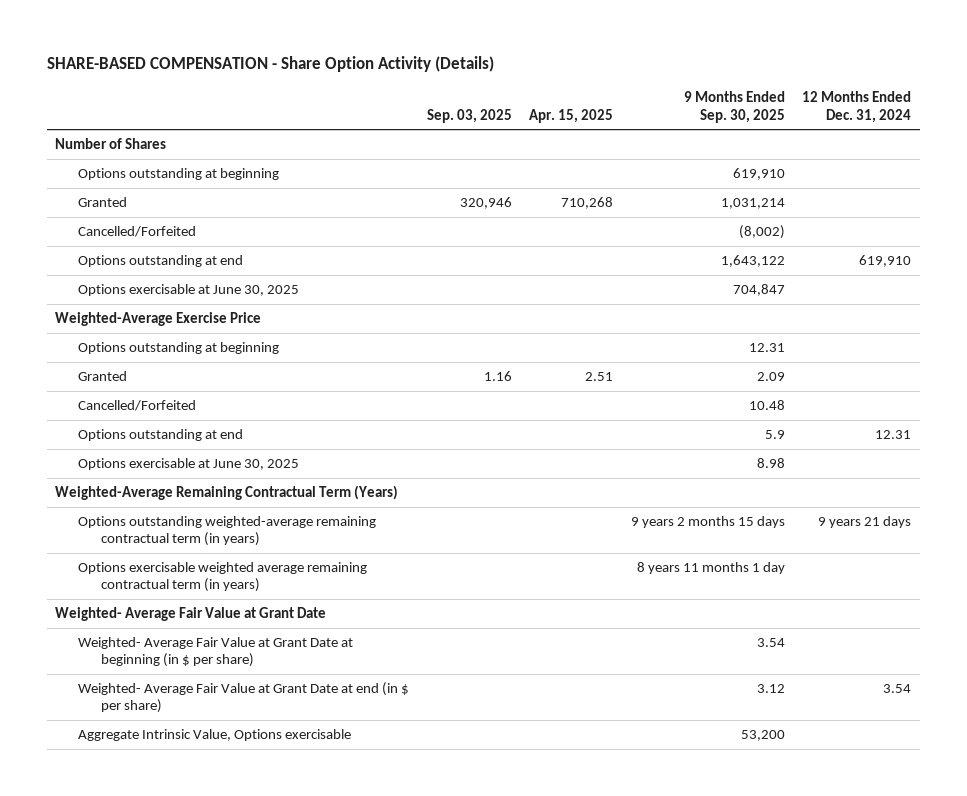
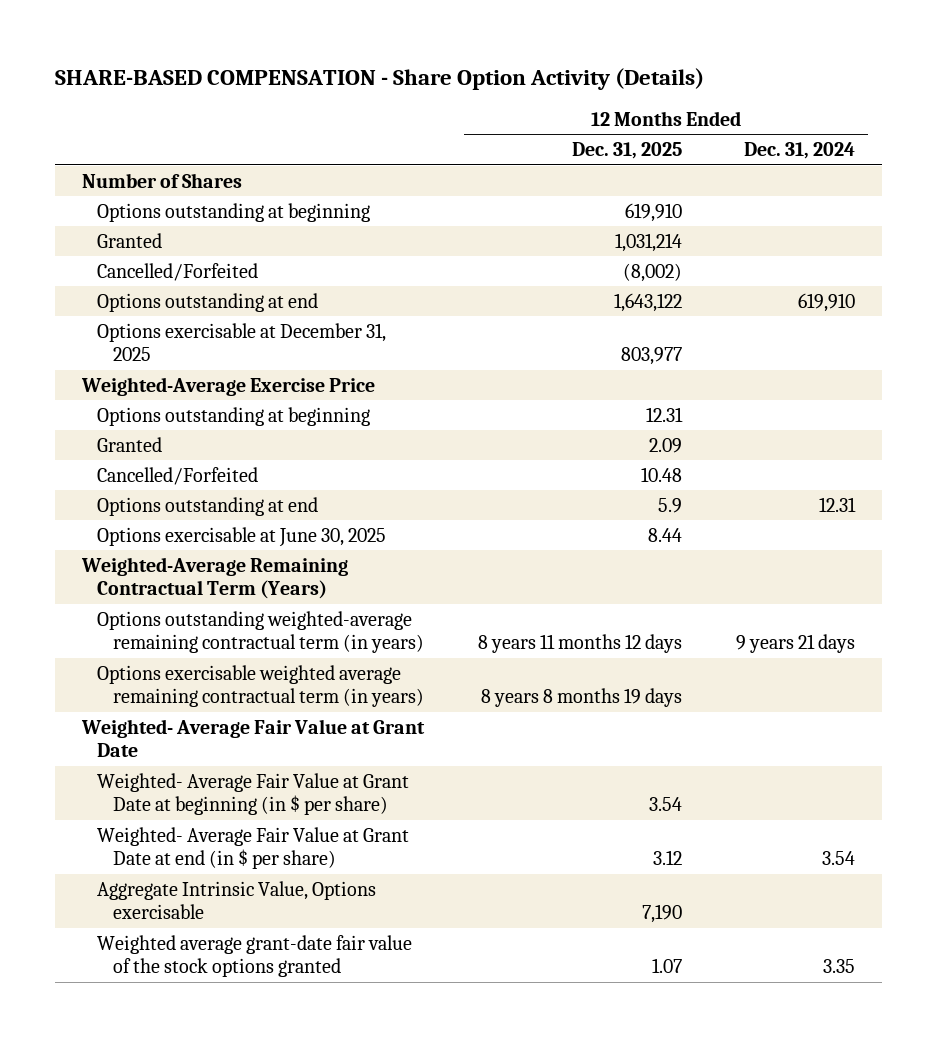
- | Sep. 03, 2025 | Apr. 15, 2025 | 9 Months Ended Sep. 30, 2025 | 12 Months Ended Dec. 31, 2024
+ | 12 Months Ended Dec. 31, 2025 | 12 Months Ended Dec. 31, 2024
- Options exercisable at June 30, 2025 | | | 704,847 |
+ Options exercisable at December 31, 2025 | 803,977 |
+ Weighted average grant-date fair value of the stock options granted | 1.07 | 3.35

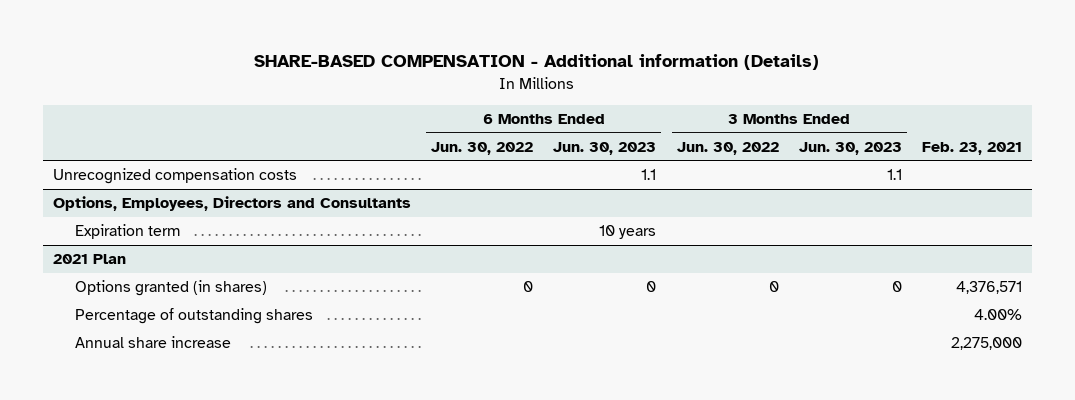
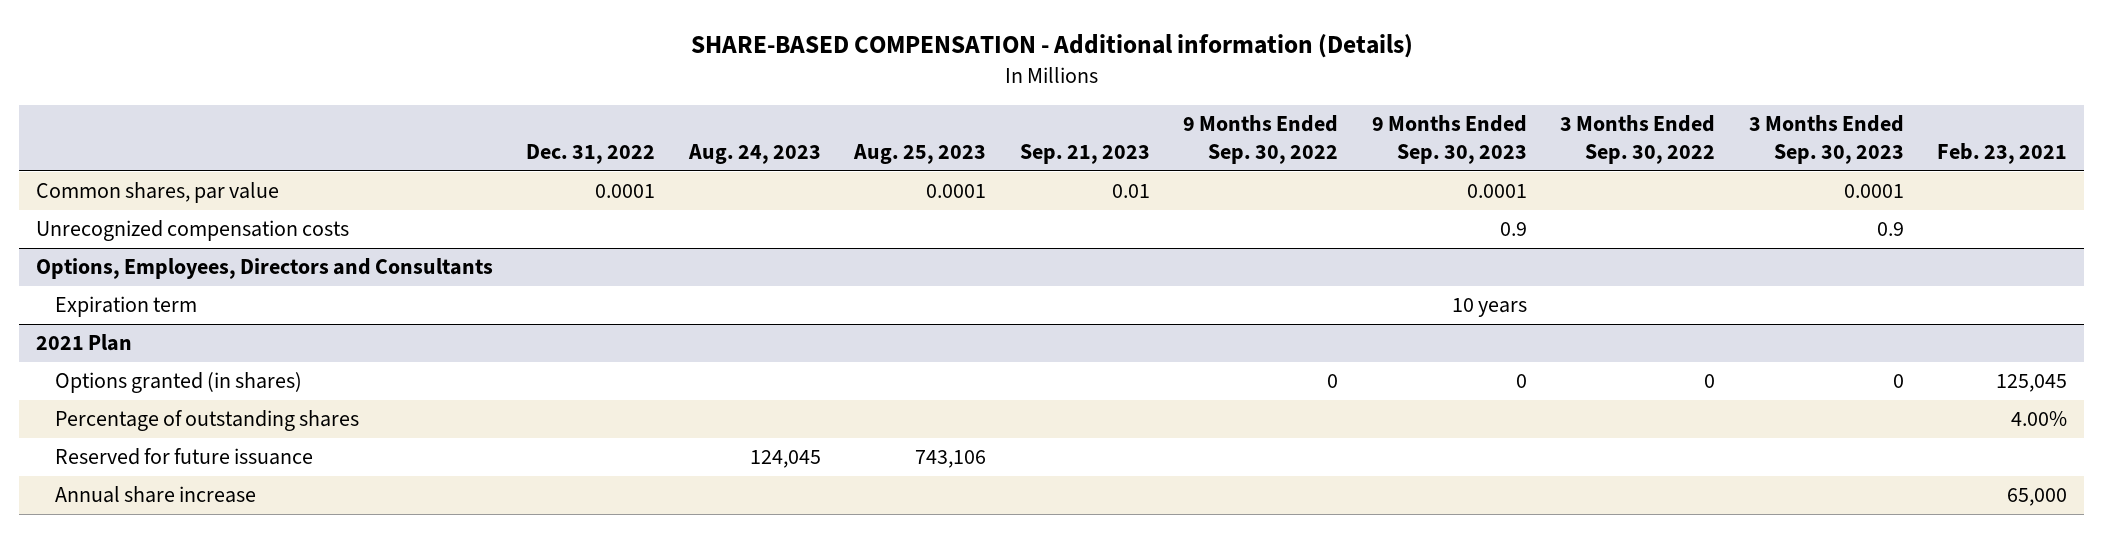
- | 6 Months Ended Jun. 30, 2022 | 6 Months Ended Jun. 30, 2023 | 3 Months Ended Jun. 30, 2022 | 3 Months Ended Jun. 30, 2023 | Feb. 23, 2021
+ | Dec. 31, 2022 | Aug. 24, 2023 | Aug. 25, 2023 | Sep. 21, 2023 | 9 Months Ended Sep. 30, 2022 | 9 Months Ended Sep. 30, 2023 | 3 Months Ended Sep. 30, 2022 | 3 Months Ended Sep. 30, 2023 | Feb. 23, 2021
+ Common shares, par value | 0.0001 | | 0.0001 | 0.01 | | 0.0001 | | 0.0001 |
@ 2021 Plan
- Options granted (in shares) | 0 | 0 | 0 | 0 | 4,376,571
+ Options granted (in shares) | | | | | 0 | 0 | 0 | 0 | 125,045
- Annual share increase | | | | | 2,275,000
+ Reserved for future issuance | | 124,045 | 743,106 | | | | | |
+ Annual share increase | | | | | | | | | 65,000

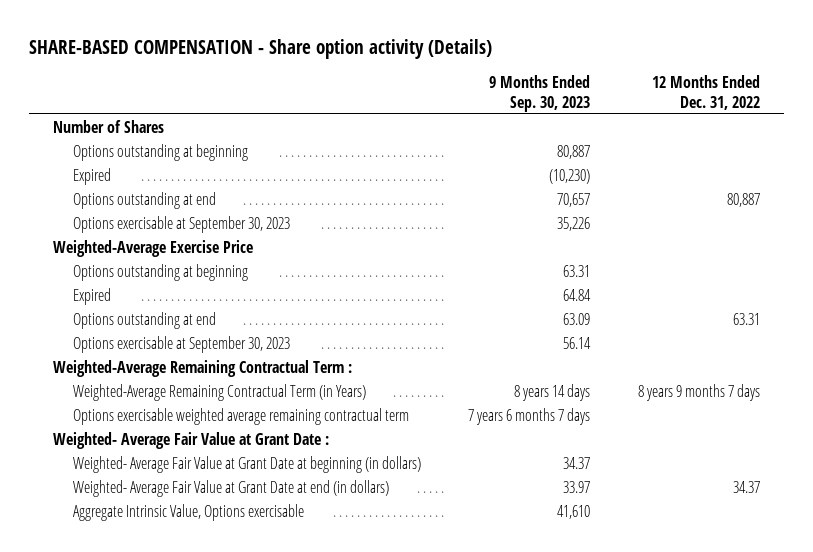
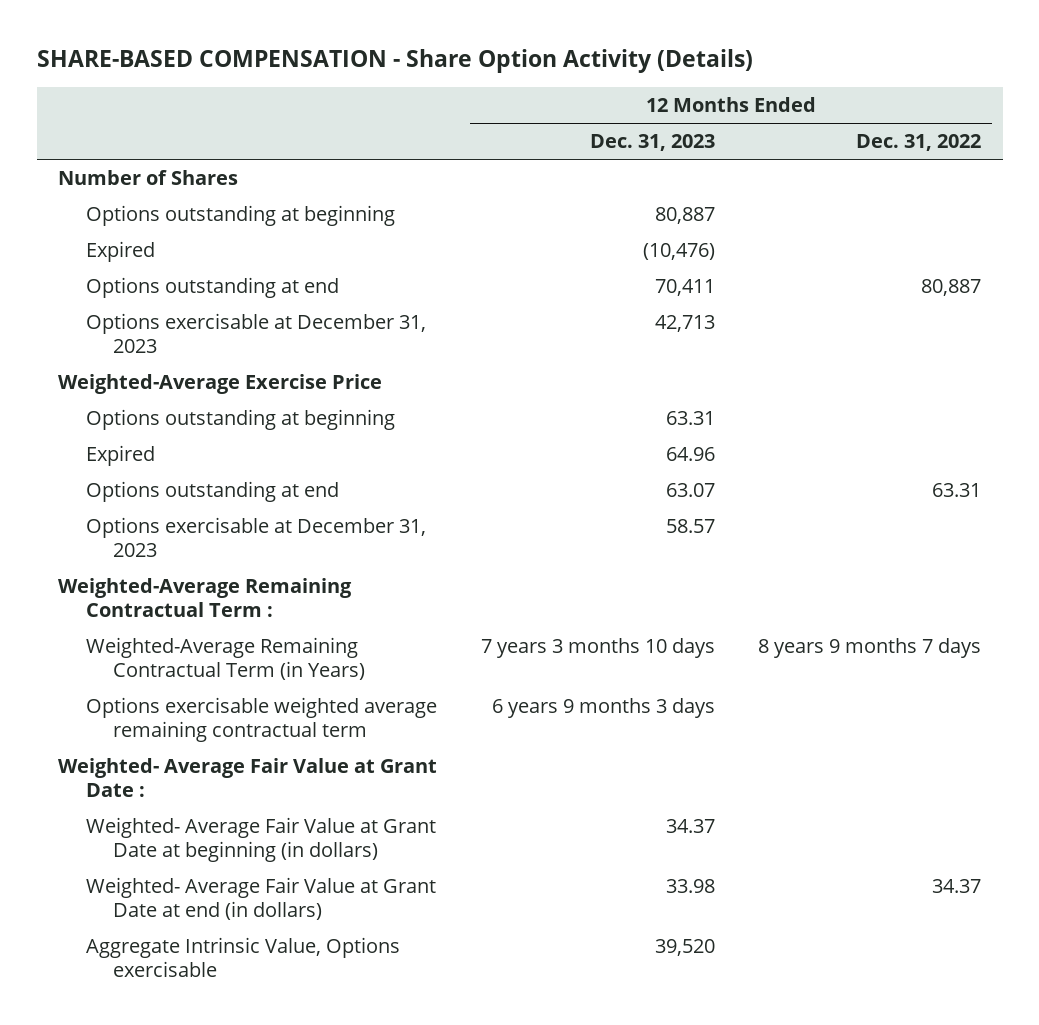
- SHARE-BASED COMPENSATION - Share option activity (Details)
+ SHARE-BASED COMPENSATION - Share Option Activity (Details)
- | 9 Months Ended Sep. 30, 2023 | 12 Months Ended Dec. 31, 2022
+ | 12 Months Ended Dec. 31, 2023 | 12 Months Ended Dec. 31, 2022
- Options exercisable at September 30, 2023 | 35,226 |
+ Options exercisable at December 31, 2023 | 42,713 |
- Options exercisable at September 30, 2023 | 56.14 |
+ Options exercisable at December 31, 2023 | 58.57 |

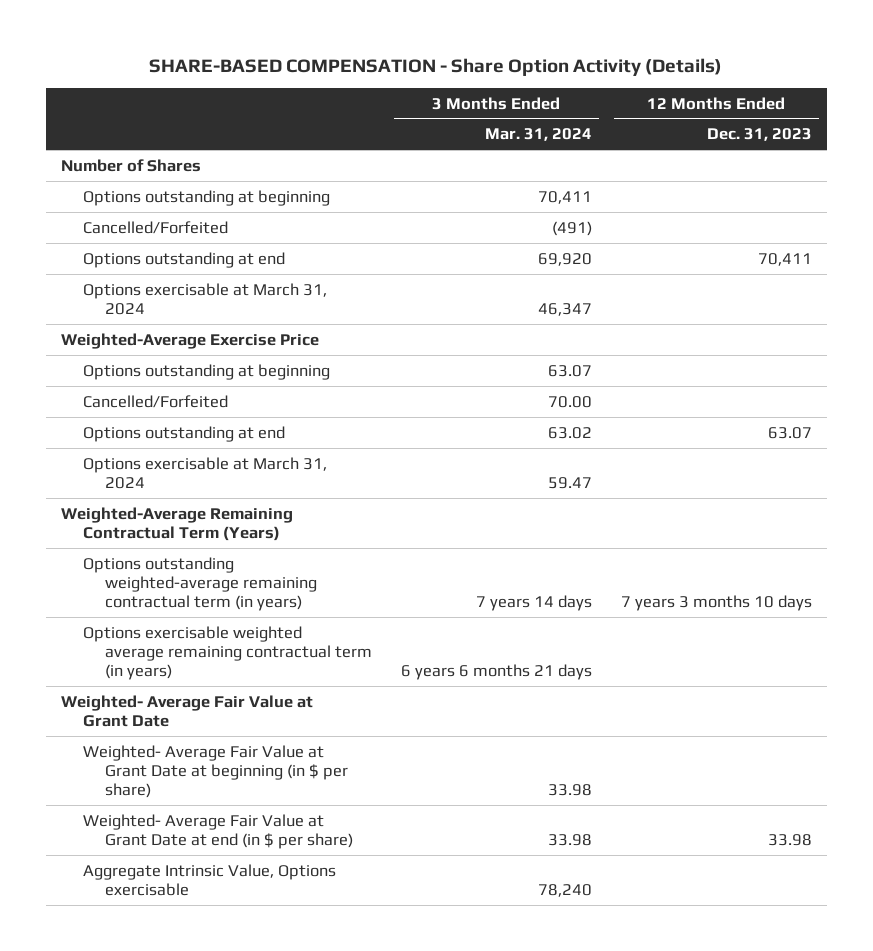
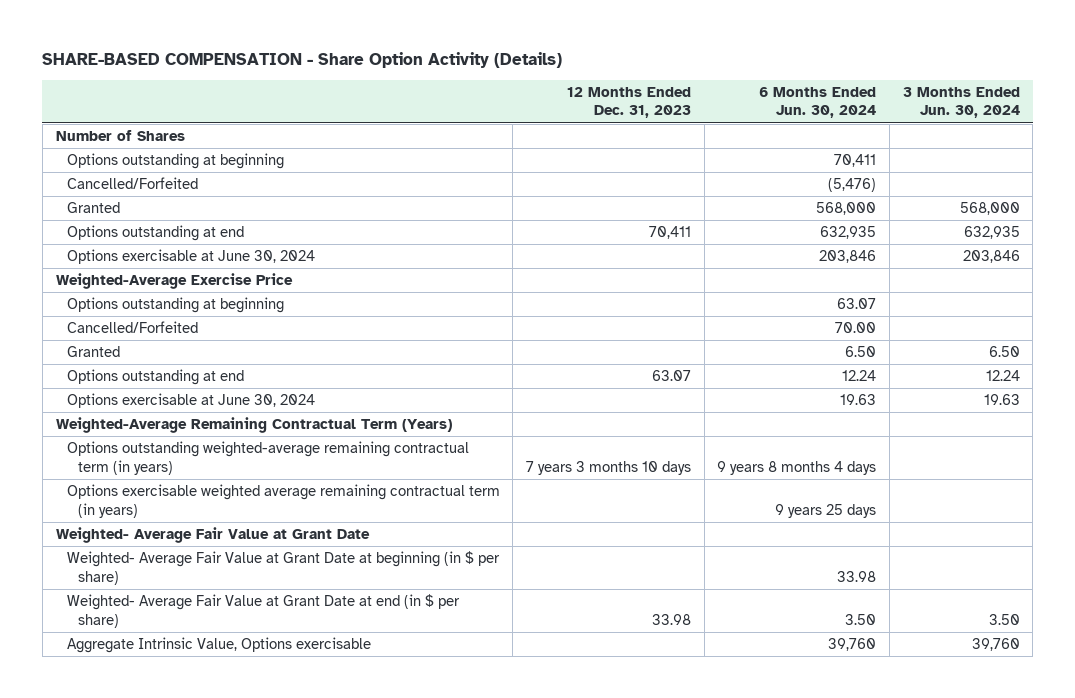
- | 3 Months Ended Mar. 31, 2024 | 12 Months Ended Dec. 31, 2023
+ | 12 Months Ended Dec. 31, 2023 | 6 Months Ended Jun. 30, 2024 | 3 Months Ended Jun. 30, 2024
+ Granted | | 568,000 | 568,000
- Options exercisable at March 31, 2024 | 46,347 |
+ Options exercisable at June 30, 2024 | | 203,846 | 203,846
+ Granted | | 6.50 | 6.50
- Options exercisable at March 31, 2024 | 59.47 |
+ Options exercisable at June 30, 2024 | | 19.63 | 19.63

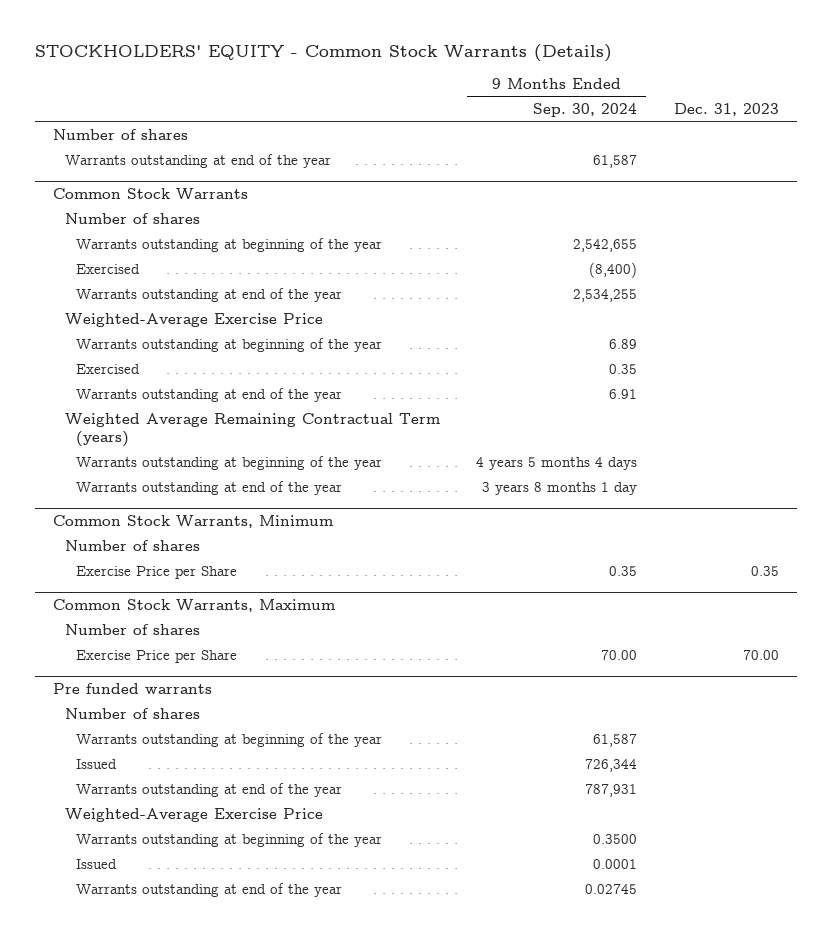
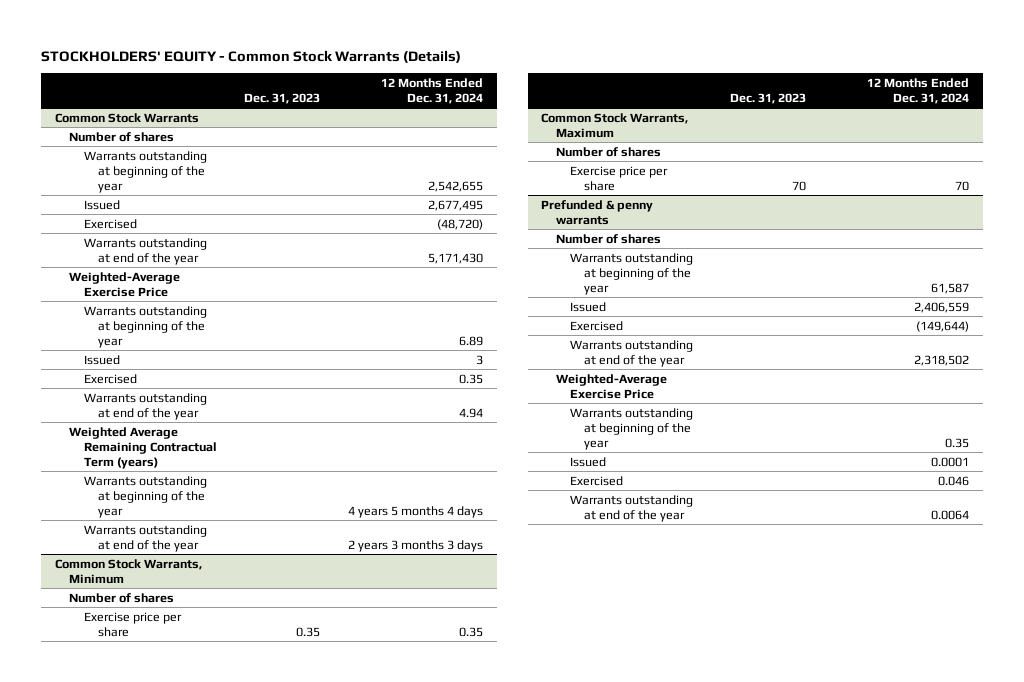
- | 9 Months Ended Sep. 30, 2024 | Dec. 31, 2023
+ | Dec. 31, 2023 | 12 Months Ended Dec. 31, 2024
- Number of shares
- Warrants outstanding at end of the year | 61,587 |
@ Common Stock Warrants
+ Issued | | 2,677,495
+ Issued | | 3
@ Common Stock Warrants, Minimum
- Exercise Price per Share | 0.35 | 0.35
+ Exercise price per share | 0.35 | 0.35
@ Common Stock Warrants, Maximum
- Exercise Price per Share | 70.00 | 70.00
- Pre funded warrants
- Number of shares
- Warrants outstanding at beginning of the year | 61,587 |
- Issued | 726,344 |
- Warrants outstanding at end of the year | 787,931 |
- Weighted-Average Exercise Price
- Warrants outstanding at beginning of the year | 0.3500 |
- Issued | 0.0001 |
- Warrants outstanding at end of the year | 0.02745 |
@ Common Stock Warrants, Maximum
+ Exercise price per share | 70 | 70
+ Prefunded & penny warrants
+ Number of shares
+ Warrants outstanding at beginning of the year | | 61,587
+ Issued | | 2,406,559
+ Exercised | | (149,644)
+ Warrants outstanding at end of the year | | 2,318,502
+ Weighted-Average Exercise Price
+ Warrants outstanding at beginning of the year | | 0.35
+ Issued | | 0.0001
+ Exercised | | 0.046
+ Warrants outstanding at end of the year | | 0.0064

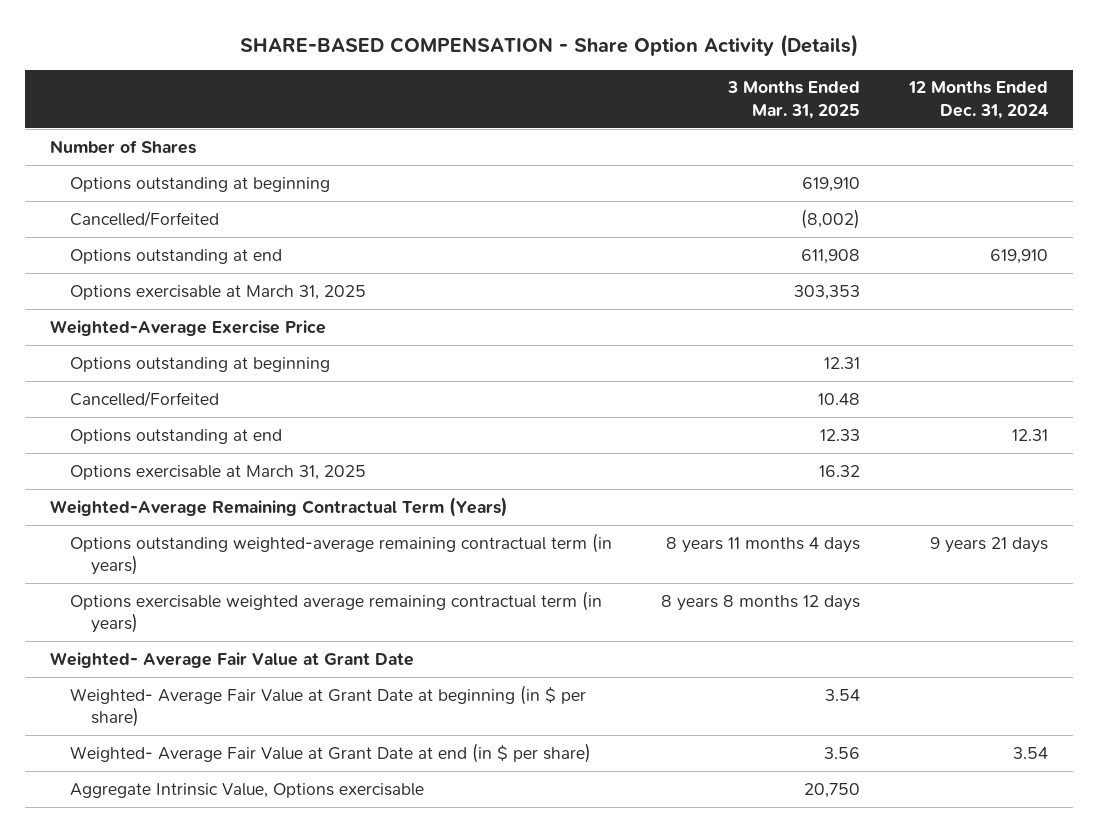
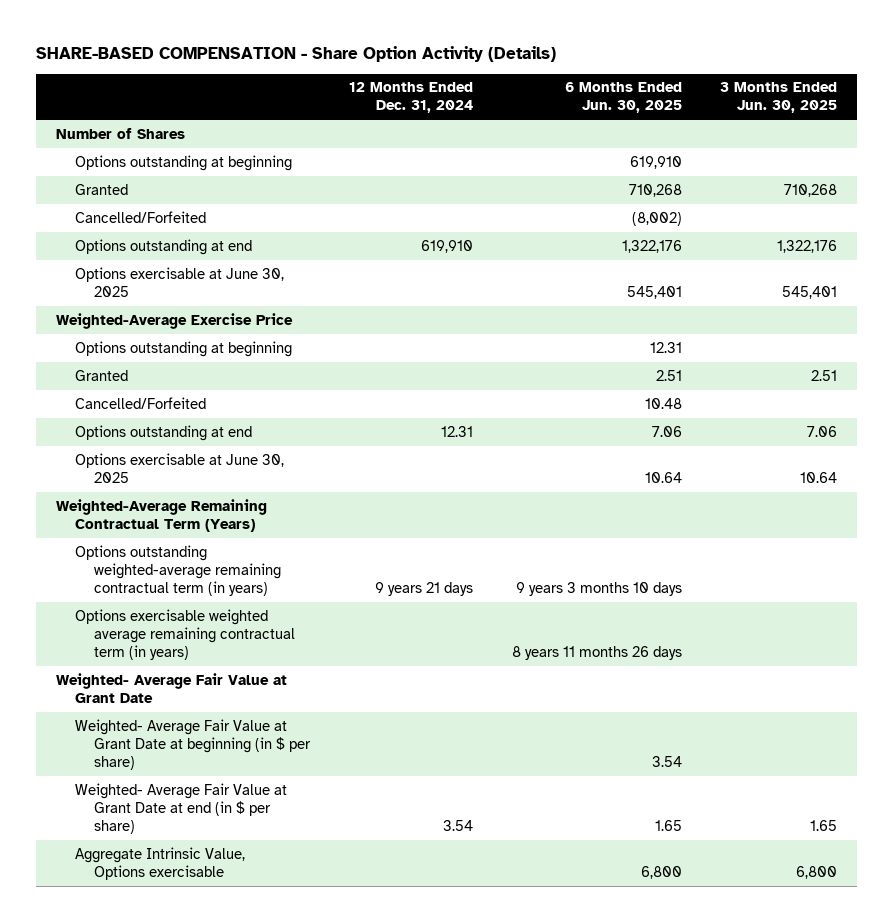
- | 3 Months Ended Mar. 31, 2025 | 12 Months Ended Dec. 31, 2024
+ | 12 Months Ended Dec. 31, 2024 | 6 Months Ended Jun. 30, 2025 | 3 Months Ended Jun. 30, 2025
+ Granted | | 710,268 | 710,268
- Options exercisable at March 31, 2025 | 303,353 |
+ Options exercisable at June 30, 2025 | | 545,401 | 545,401
+ Granted | | 2.51 | 2.51
- Options exercisable at March 31, 2025 | 16.32 |
+ Options exercisable at June 30, 2025 | | 10.64 | 10.64

